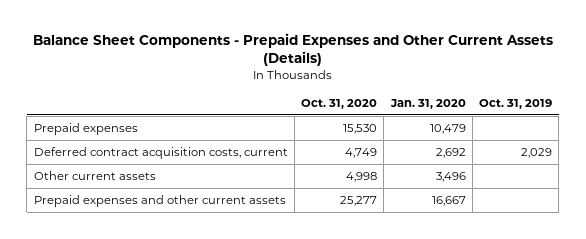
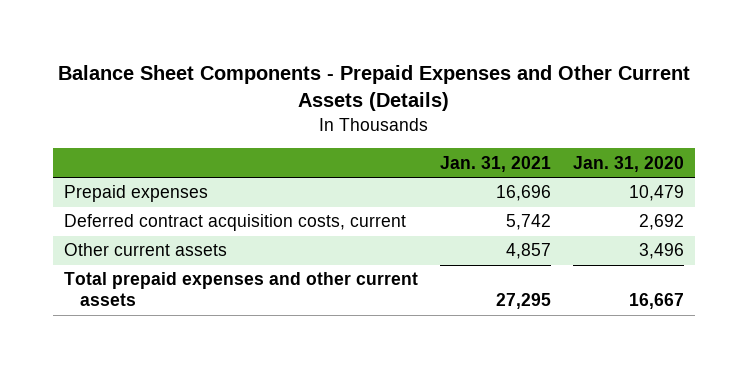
- | Oct. 31, 2020 | Jan. 31, 2020 | Oct. 31, 2019
+ | Jan. 31, 2021 | Jan. 31, 2020
- Prepaid expenses and other current assets | 25,277 | 16,667 |
+ Total prepaid expenses and other current assets | 27,295 | 16,667

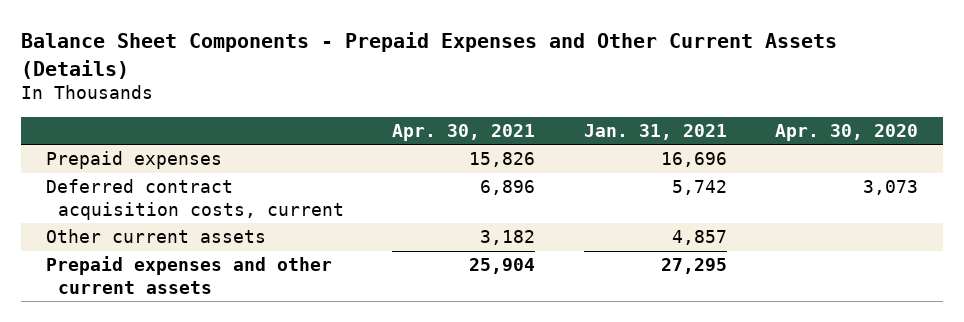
- | Jan. 31, 2021 | Jan. 31, 2020
+ | Apr. 30, 2021 | Jan. 31, 2021 | Apr. 30, 2020
- Total prepaid expenses and other current assets | 27,295 | 16,667
+ Prepaid expenses and other current assets | 25,904 | 27,295 |

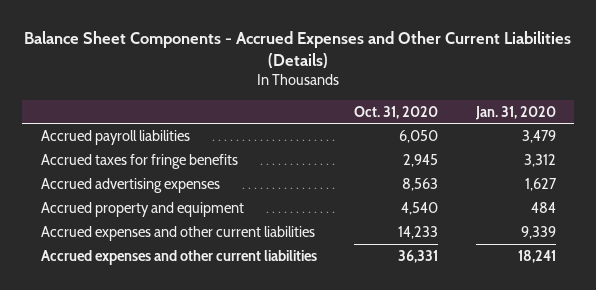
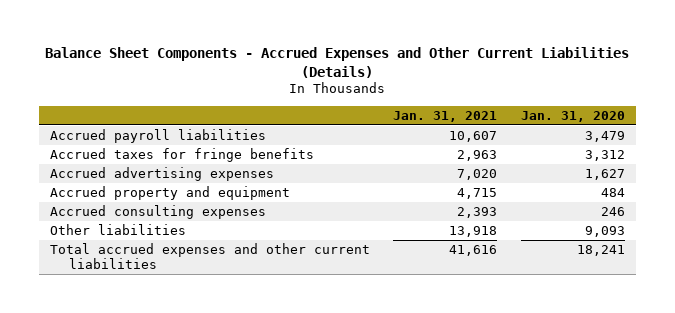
- | Oct. 31, 2020 | Jan. 31, 2020
+ | Jan. 31, 2021 | Jan. 31, 2020
- Accrued expenses and other current liabilities | 14,233 | 9,339
- Accrued expenses and other current liabilities | 36,331 | 18,241
+ Accrued consulting expenses | 2,393 | 246
+ Other liabilities | 13,918 | 9,093
+ Total accrued expenses and other current liabilities | 41,616 | 18,241

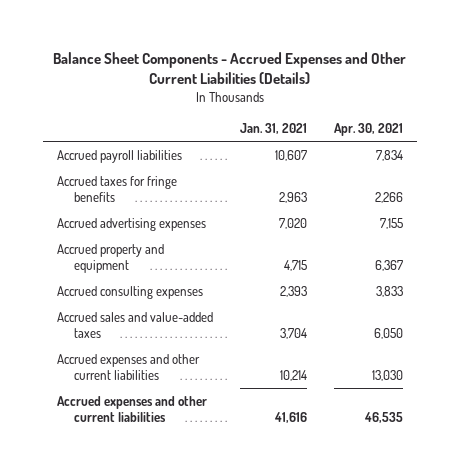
- | Jan. 31, 2021 | Jan. 31, 2020
+ | Jan. 31, 2021 | Apr. 30, 2021
- Other liabilities | 13,918 | 9,093
- Total accrued expenses and other current liabilities | 41,616 | 18,241
+ Accrued sales and value-added taxes | 3,704 | 6,050
+ Accrued expenses and other current liabilities | 10,214 | 13,030
+ Accrued expenses and other current liabilities | 41,616 | 46,535

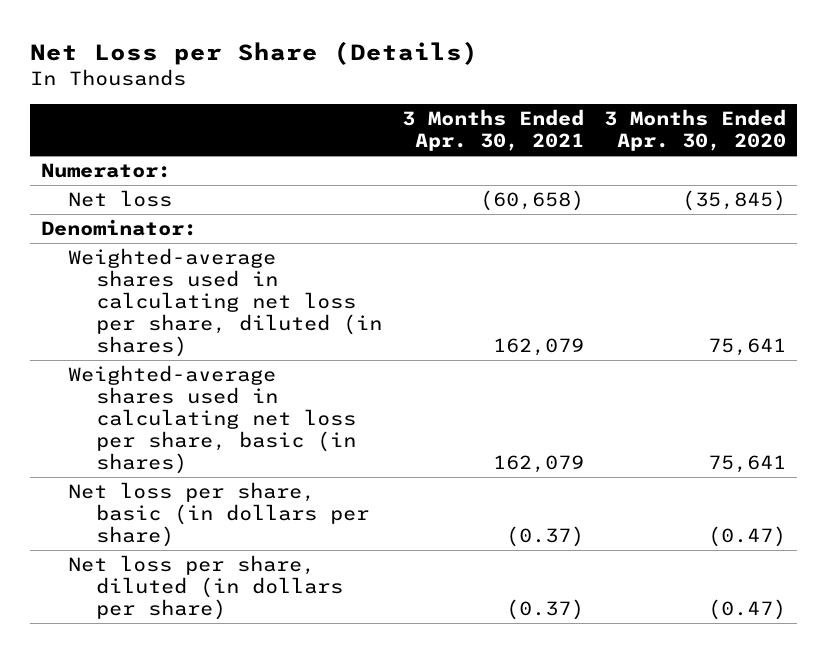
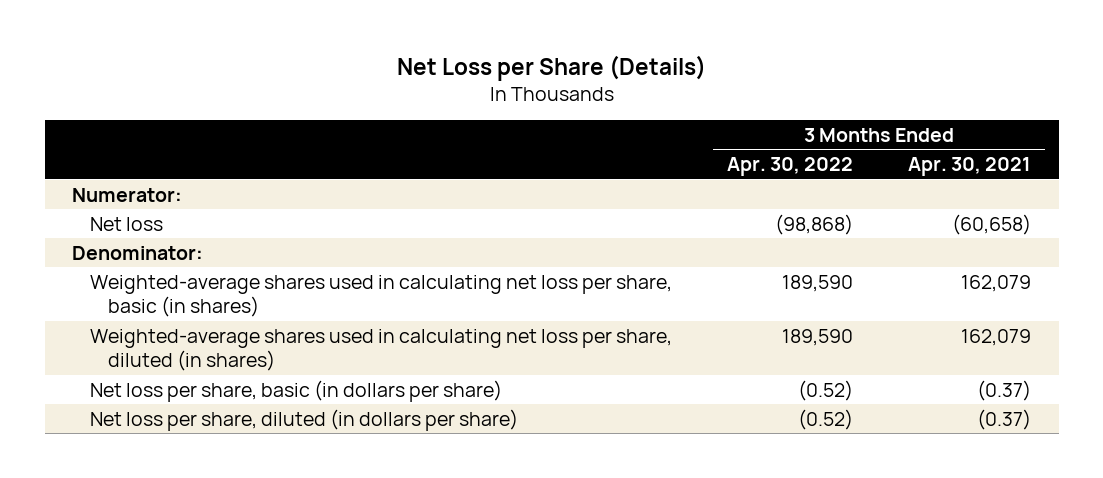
- | 3 Months Ended Apr. 30, 2021 | 3 Months Ended Apr. 30, 2020
+ | 3 Months Ended Apr. 30, 2022 | 3 Months Ended Apr. 30, 2021
moved down: Weighted-average shares used in calculating net loss per share, diluted (in shares) | 189,590 | 162,079

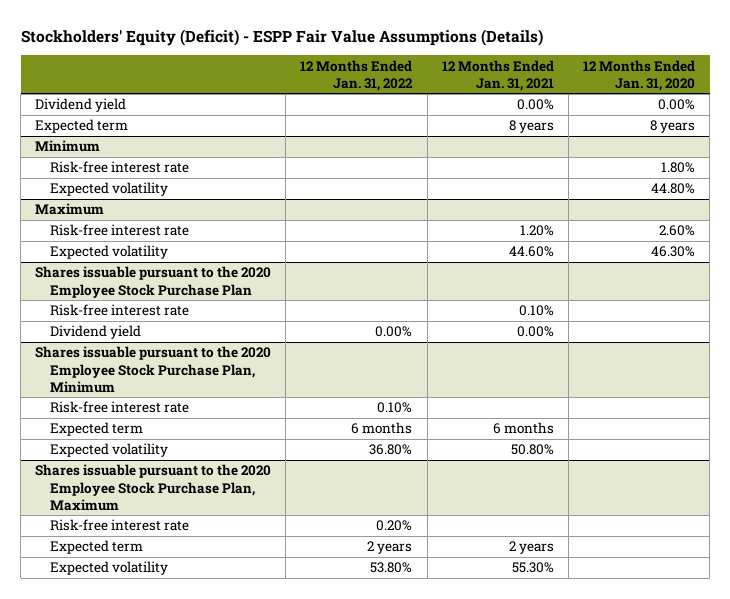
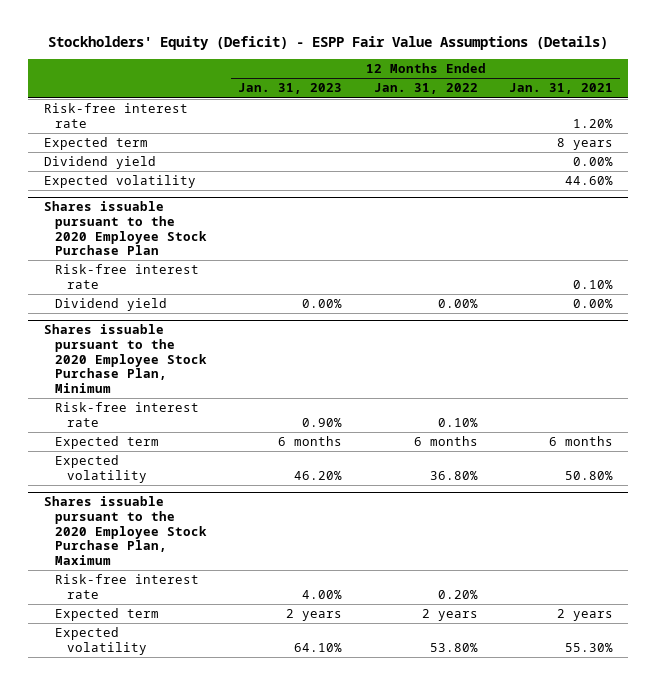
- | 12 Months Ended Jan. 31, 2022 | 12 Months Ended Jan. 31, 2021 | 12 Months Ended Jan. 31, 2020
+ | 12 Months Ended Jan. 31, 2023 | 12 Months Ended Jan. 31, 2022 | 12 Months Ended Jan. 31, 2021
- Minimum
- Risk-free interest rate | | | 1.80%
- Expected volatility | | | 44.80%
- Maximum
moved down: Expected term | | | 8 years
moved down: Dividend yield | | | 0.00%

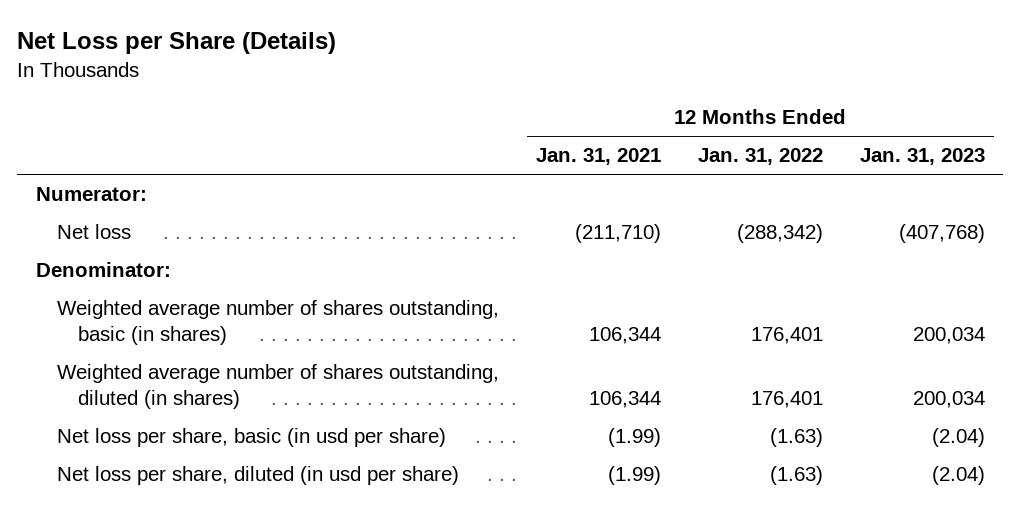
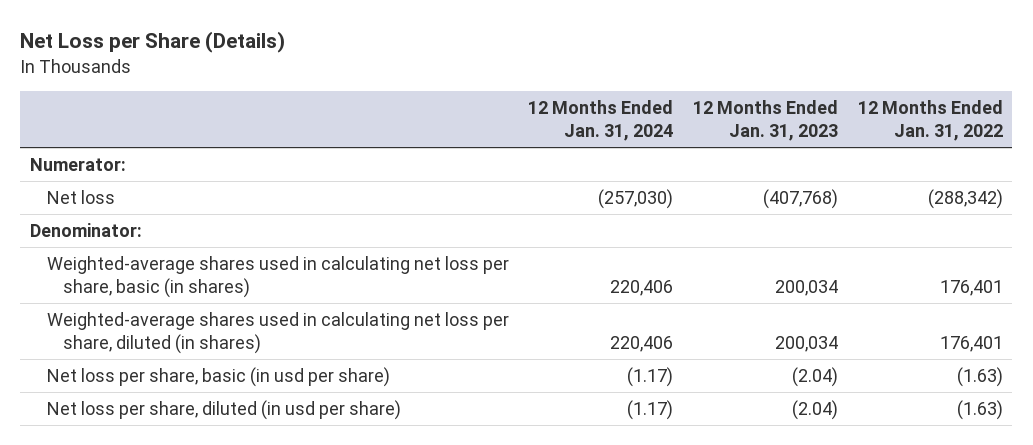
- | 12 Months Ended Jan. 31, 2021 | 12 Months Ended Jan. 31, 2022 | 12 Months Ended Jan. 31, 2023
+ | 12 Months Ended Jan. 31, 2024 | 12 Months Ended Jan. 31, 2023 | 12 Months Ended Jan. 31, 2022
- Weighted average number of shares outstanding, basic (in shares) | 106,344 | 176,401 | 200,034
- Weighted average number of shares outstanding, diluted (in shares) | 106,344 | 176,401 | 200,034
+ Weighted-average shares used in calculating net loss per share, basic (in shares) | 220,406 | 200,034 | 176,401
+ Weighted-average shares used in calculating net loss per share, diluted (in shares) | 220,406 | 200,034 | 176,401

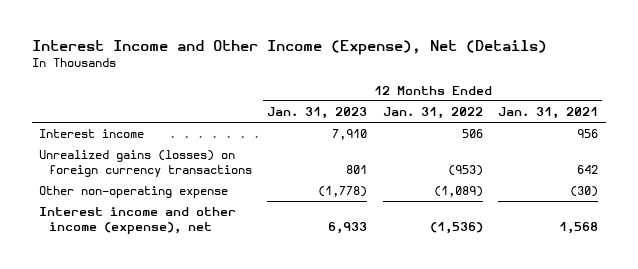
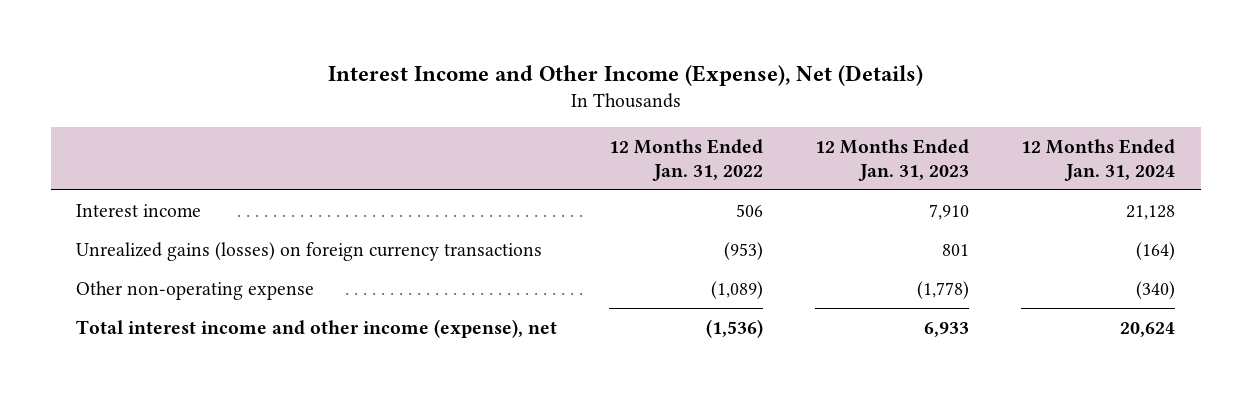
- | 12 Months Ended Jan. 31, 2023 | 12 Months Ended Jan. 31, 2022 | 12 Months Ended Jan. 31, 2021
+ | 12 Months Ended Jan. 31, 2022 | 12 Months Ended Jan. 31, 2023 | 12 Months Ended Jan. 31, 2024
- Interest income and other income (expense), net | 6,933 | (1,536) | 1,568
+ Total interest income and other income (expense), net | (1,536) | 6,933 | 20,624

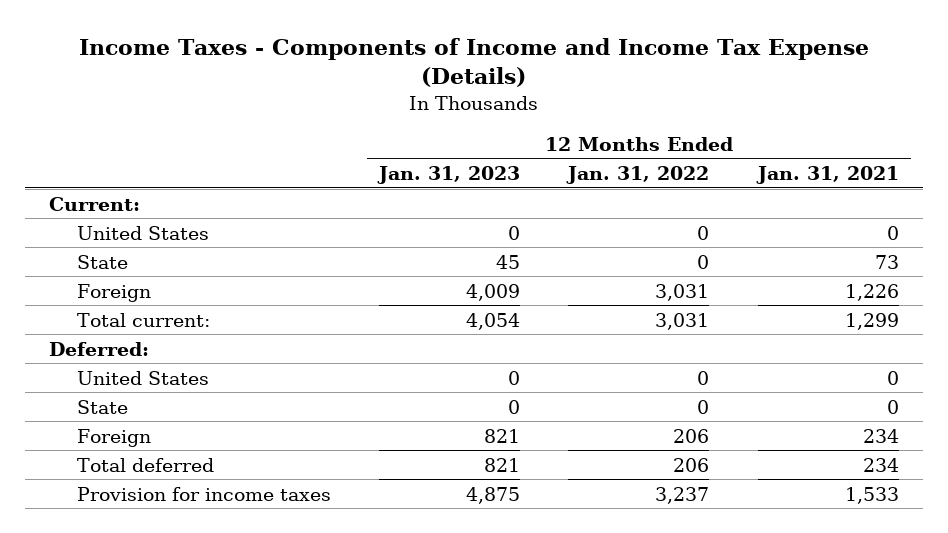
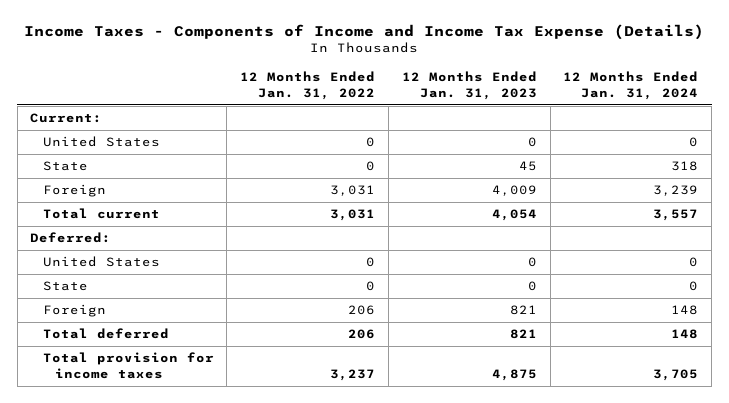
- | 12 Months Ended Jan. 31, 2023 | 12 Months Ended Jan. 31, 2022 | 12 Months Ended Jan. 31, 2021
+ | 12 Months Ended Jan. 31, 2022 | 12 Months Ended Jan. 31, 2023 | 12 Months Ended Jan. 31, 2024
- Total current: | 4,054 | 3,031 | 1,299
+ Total current | 3,031 | 4,054 | 3,557
- Provision for income taxes | 4,875 | 3,237 | 1,533
+ Total provision for income taxes | 3,237 | 4,875 | 3,705

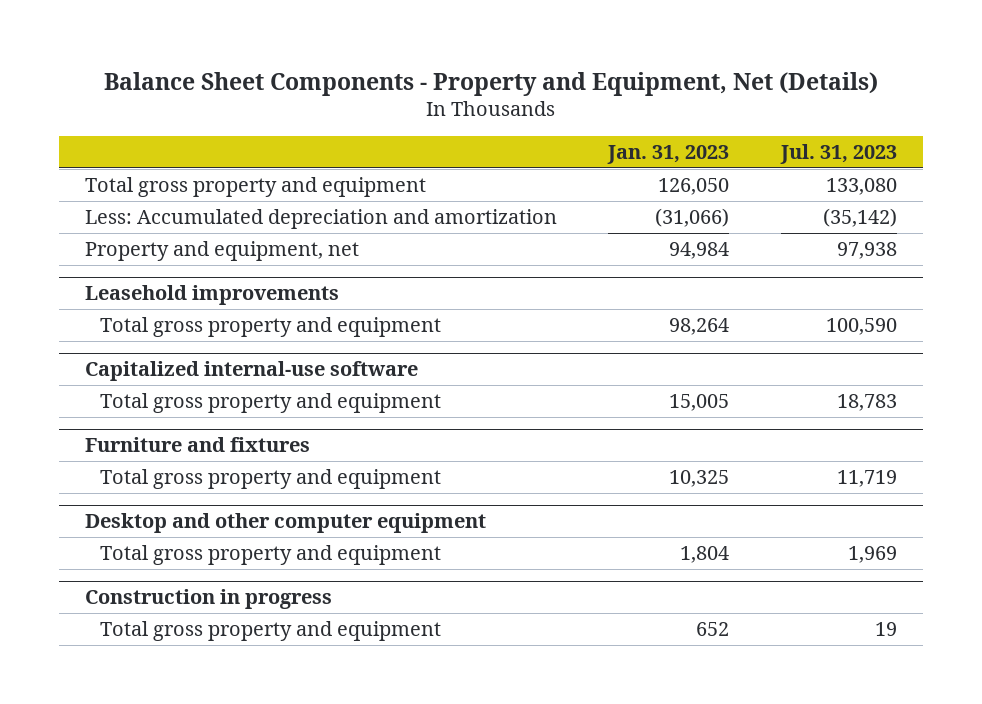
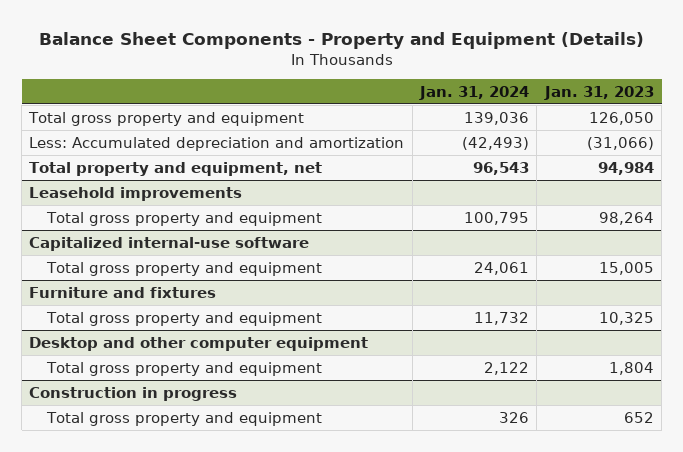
- Balance Sheet Components - Property and Equipment, Net (Details)
+ Balance Sheet Components - Property and Equipment (Details)
- | Jan. 31, 2023 | Jul. 31, 2023
+ | Jan. 31, 2024 | Jan. 31, 2023
- Property and equipment, net | 94,984 | 97,938
+ Total property and equipment, net | 96,543 | 94,984

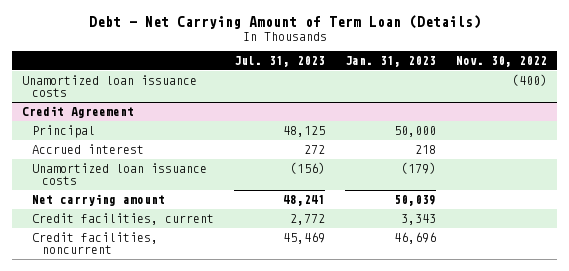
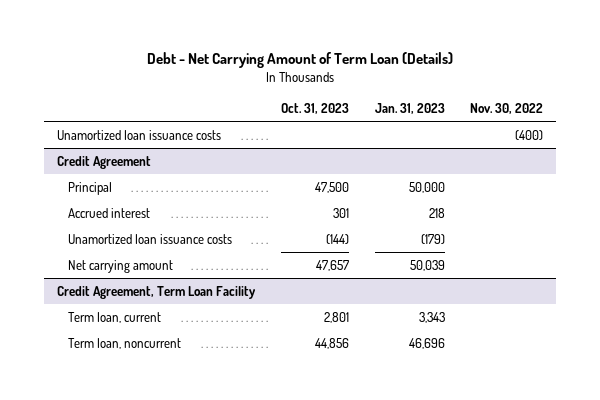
- | Jul. 31, 2023 | Jan. 31, 2023 | Nov. 30, 2022
+ | Oct. 31, 2023 | Jan. 31, 2023 | Nov. 30, 2022
@ Credit Agreement
- Credit facilities, current | 2,772 | 3,343 |
- Credit facilities, noncurrent | 45,469 | 46,696 |
+ Credit Agreement, Term Loan Facility
+ Term loan, current | 2,801 | 3,343 |
+ Term loan, noncurrent | 44,856 | 46,696 |

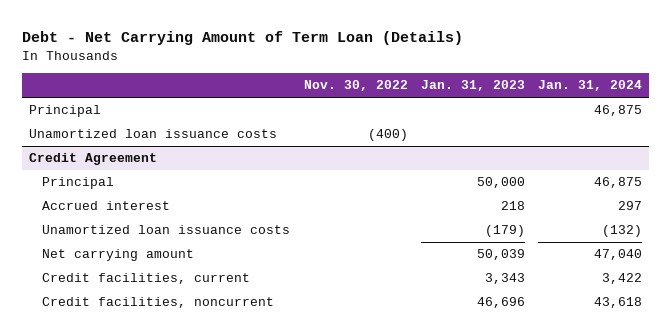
- | Oct. 31, 2023 | Jan. 31, 2023 | Nov. 30, 2022
+ | Nov. 30, 2022 | Jan. 31, 2023 | Jan. 31, 2024
+ Principal | | | 46,875
- Credit Agreement, Term Loan Facility
- Term loan, current | 2,801 | 3,343 |
- Term loan, noncurrent | 44,856 | 46,696 |
@ Credit Agreement
+ Credit facilities, current | | 3,343 | 3,422
+ Credit facilities, noncurrent | | 46,696 | 43,618

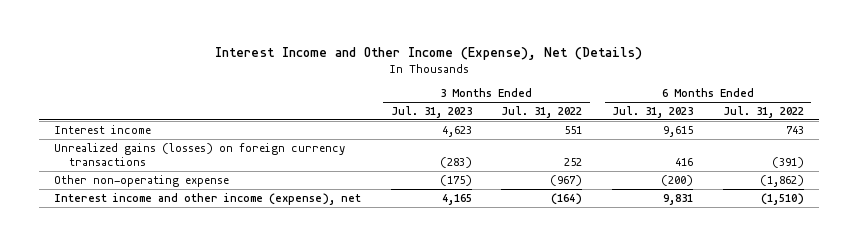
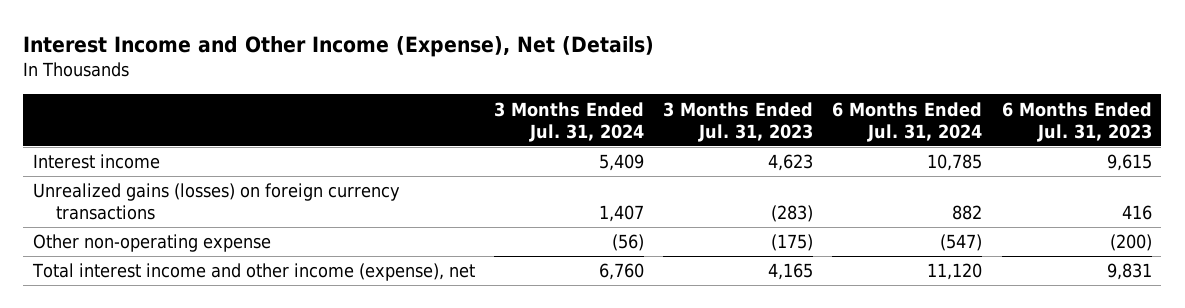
- | 3 Months Ended Jul. 31, 2023 | 3 Months Ended Jul. 31, 2022 | 6 Months Ended Jul. 31, 2023 | 6 Months Ended Jul. 31, 2022
+ | 3 Months Ended Jul. 31, 2024 | 3 Months Ended Jul. 31, 2023 | 6 Months Ended Jul. 31, 2024 | 6 Months Ended Jul. 31, 2023
- Interest income and other income (expense), net | 4,165 | (164) | 9,831 | (1,510)
+ Total interest income and other income (expense), net | 6,760 | 4,165 | 11,120 | 9,831

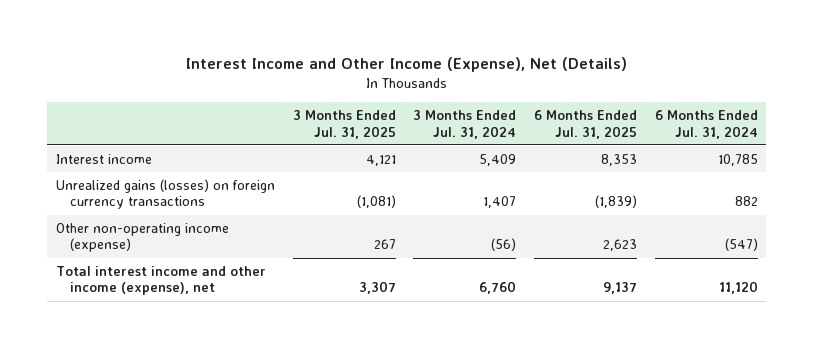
- | 3 Months Ended Jul. 31, 2024 | 3 Months Ended Jul. 31, 2023 | 6 Months Ended Jul. 31, 2024 | 6 Months Ended Jul. 31, 2023
+ | 3 Months Ended Jul. 31, 2025 | 3 Months Ended Jul. 31, 2024 | 6 Months Ended Jul. 31, 2025 | 6 Months Ended Jul. 31, 2024
- Other non-operating expense | (56) | (175) | (547) | (200)
+ Other non-operating income (expense) | 267 | (56) | 2,623 | (547)

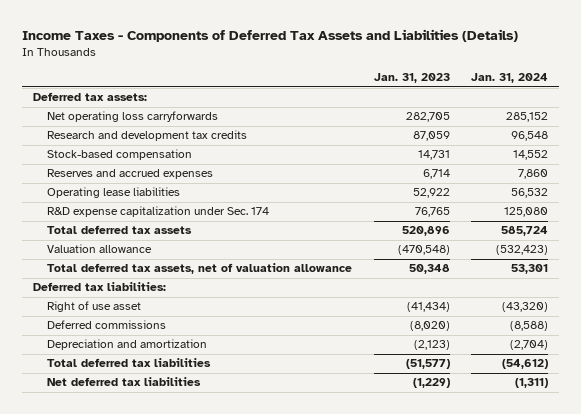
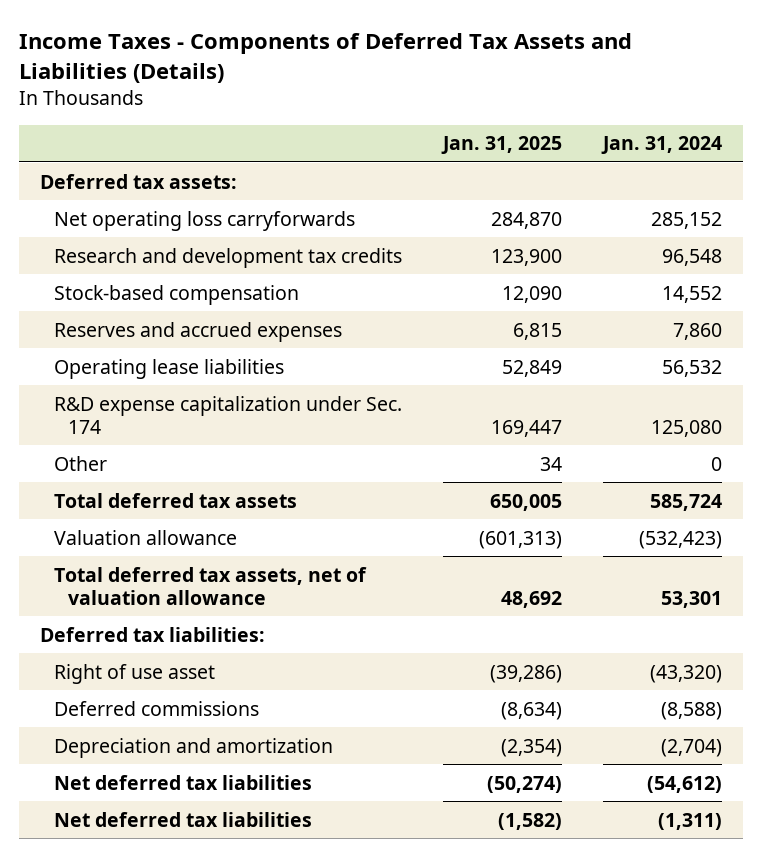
- | Jan. 31, 2023 | Jan. 31, 2024
+ | Jan. 31, 2025 | Jan. 31, 2024
+ Other | 34 | 0
- Total deferred tax liabilities | (51,577) | (54,612)
+ Net deferred tax liabilities | (50,274) | (54,612)

